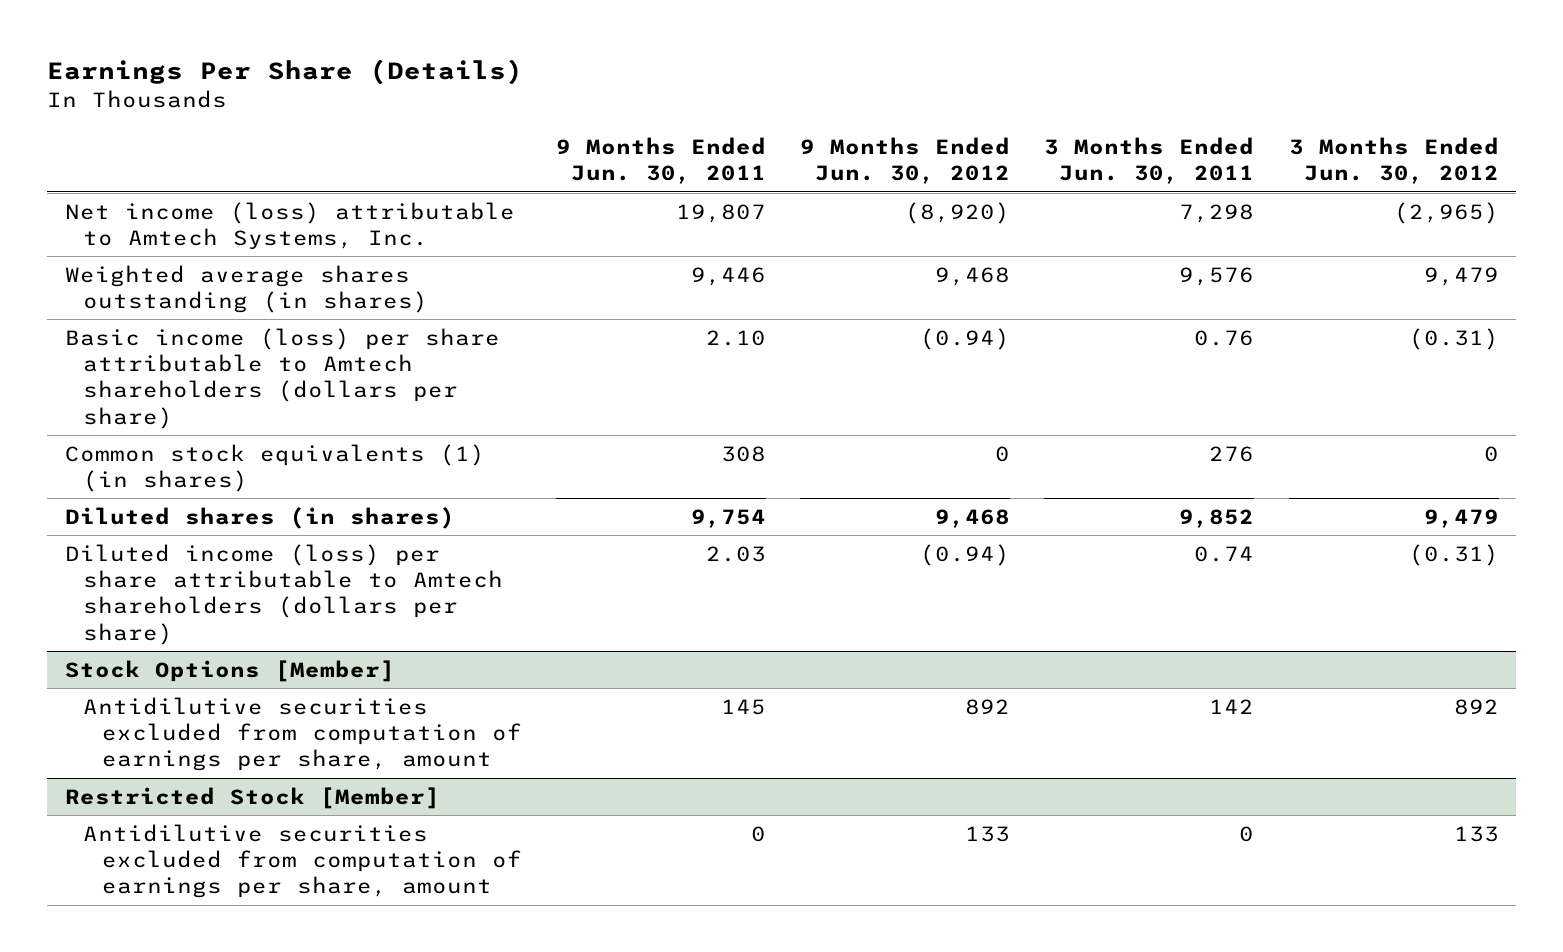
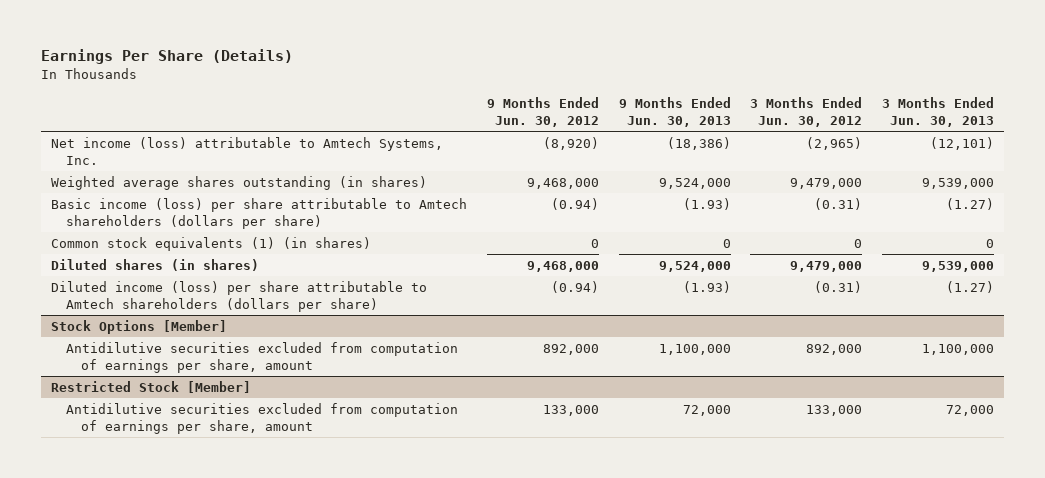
- | 9 Months Ended Jun. 30, 2011 | 9 Months Ended Jun. 30, 2012 | 3 Months Ended Jun. 30, 2011 | 3 Months Ended Jun. 30, 2012
+ | 9 Months Ended Jun. 30, 2012 | 9 Months Ended Jun. 30, 2013 | 3 Months Ended Jun. 30, 2012 | 3 Months Ended Jun. 30, 2013
- Weighted average shares outstanding (in shares) | 9,446 | 9,468 | 9,576 | 9,479
+ Weighted average shares outstanding (in shares) | 9,468,000 | 9,524,000 | 9,479,000 | 9,539,000
- Diluted shares (in shares) | 9,754 | 9,468 | 9,852 | 9,479
+ Diluted shares (in shares) | 9,468,000 | 9,524,000 | 9,479,000 | 9,539,000
@ Stock Options [Member]
- Antidilutive securities excluded from computation of earnings per share, amount | 145 | 892 | 142 | 892
+ Antidilutive securities excluded from computation of earnings per share, amount | 892,000 | 1,100,000 | 892,000 | 1,100,000
@ Restricted Stock [Member]
- Antidilutive securities excluded from computation of earnings per share, amount | 0 | 133 | 0 | 133
+ Antidilutive securities excluded from computation of earnings per share, amount | 133,000 | 72,000 | 133,000 | 72,000

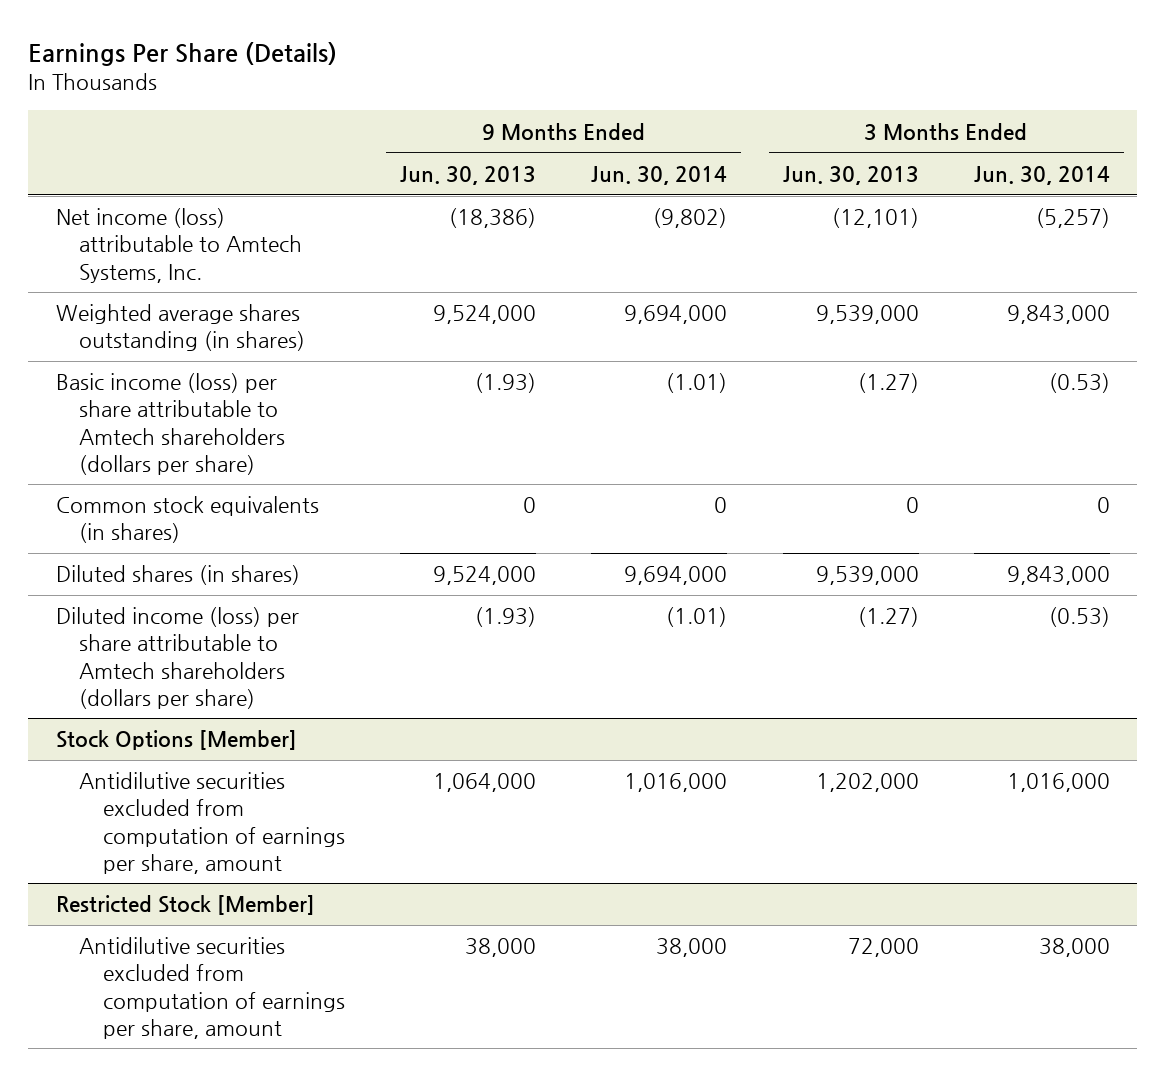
- | 9 Months Ended Jun. 30, 2012 | 9 Months Ended Jun. 30, 2013 | 3 Months Ended Jun. 30, 2012 | 3 Months Ended Jun. 30, 2013
+ | 9 Months Ended Jun. 30, 2013 | 9 Months Ended Jun. 30, 2014 | 3 Months Ended Jun. 30, 2013 | 3 Months Ended Jun. 30, 2014
- Common stock equivalents (1) (in shares) | 0 | 0 | 0 | 0
+ Common stock equivalents (in shares) | 0 | 0 | 0 | 0
@ Stock Options [Member]
- Antidilutive securities excluded from computation of earnings per share, amount | 892,000 | 1,100,000 | 892,000 | 1,100,000
+ Antidilutive securities excluded from computation of earnings per share, amount | 1,064,000 | 1,016,000 | 1,202,000 | 1,016,000
@ Restricted Stock [Member]
- Antidilutive securities excluded from computation of earnings per share, amount | 133,000 | 72,000 | 133,000 | 72,000
+ Antidilutive securities excluded from computation of earnings per share, amount | 38,000 | 38,000 | 72,000 | 38,000

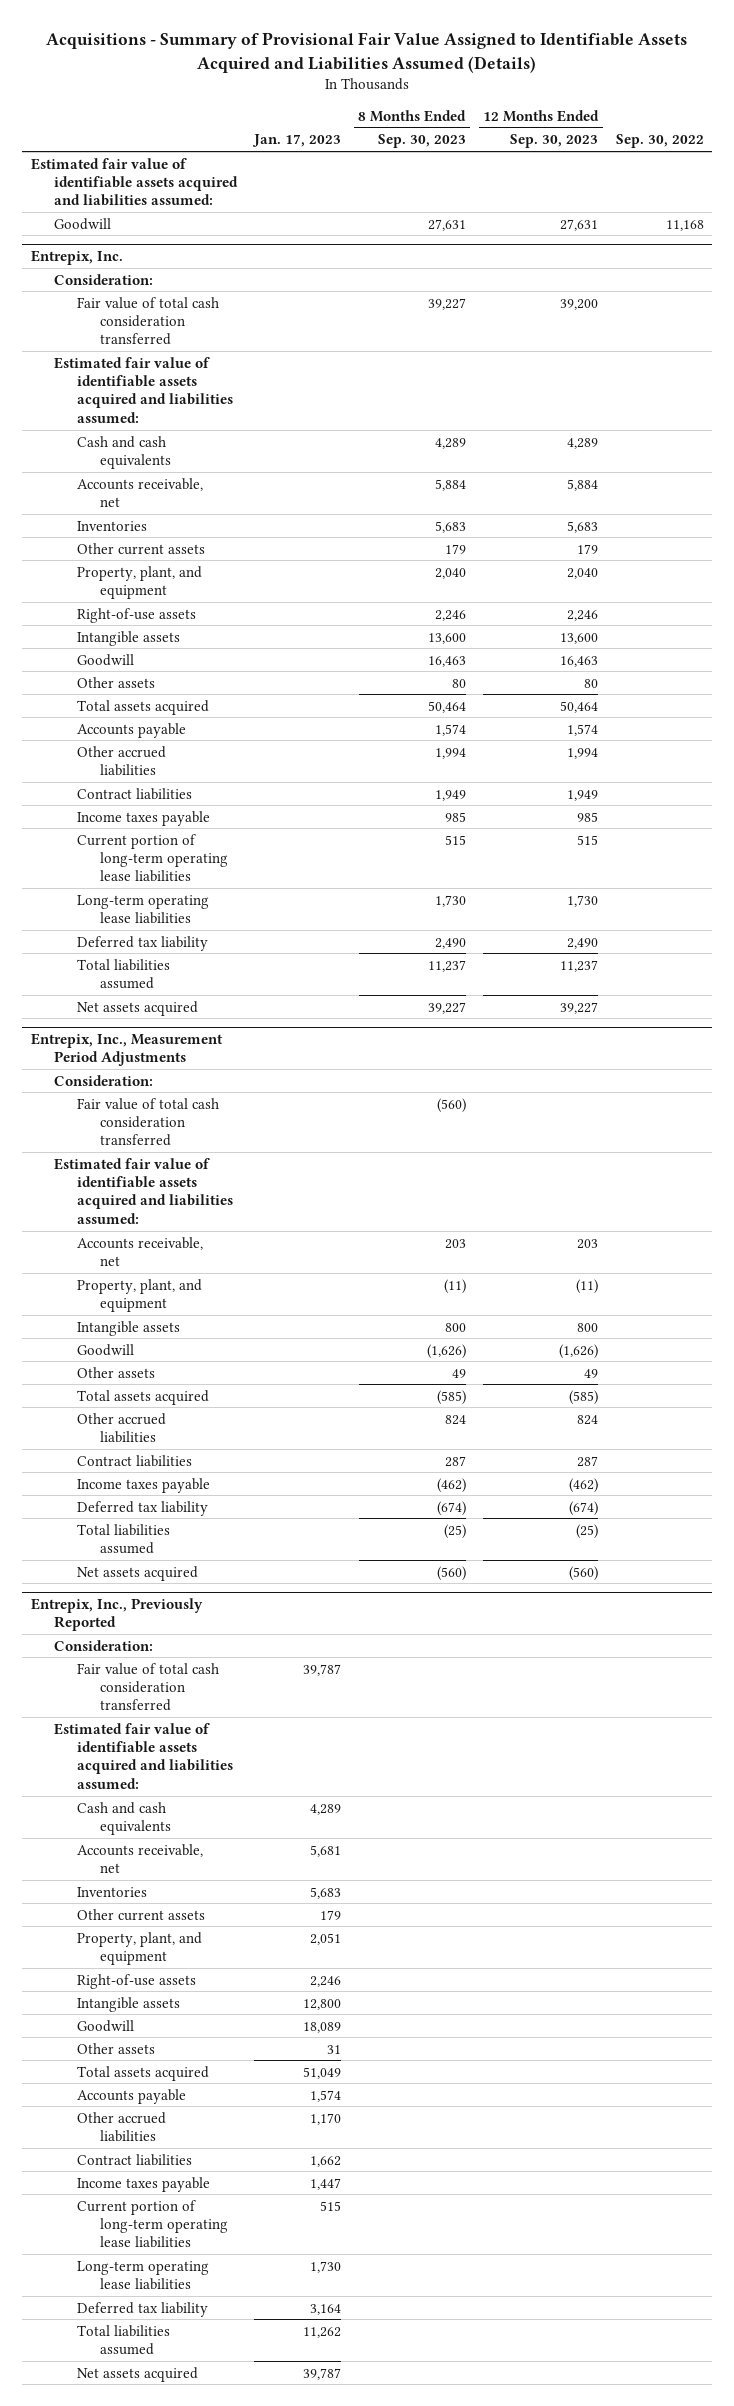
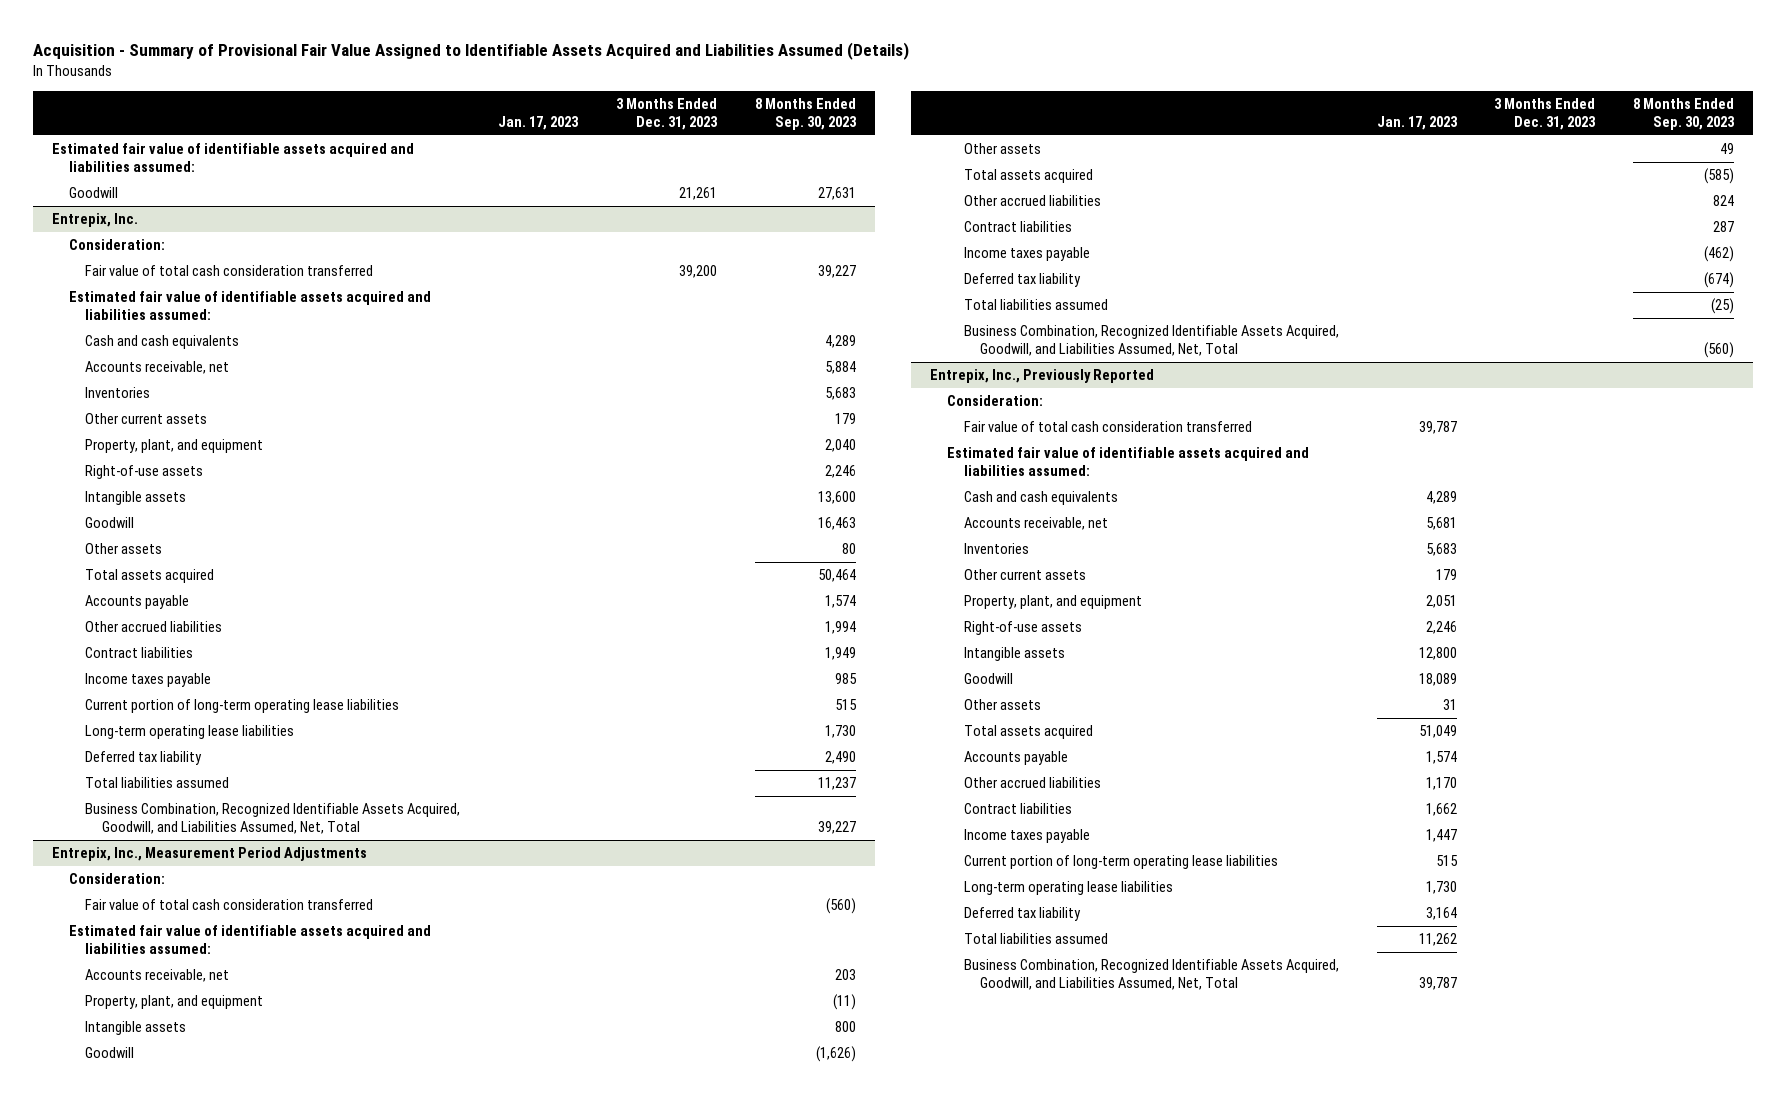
- Acquisitions - Summary of Provisional Fair Value Assigned to Identifiable Assets Acquired and Liabilities Assumed (Details)
+ Acquisition - Summary of Provisional Fair Value Assigned to Identifiable Assets Acquired and Liabilities Assumed (Details)
- | Jan. 17, 2023 | 8 Months Ended Sep. 30, 2023 | 12 Months Ended Sep. 30, 2023 | Sep. 30, 2022
+ | Jan. 17, 2023 | 3 Months Ended Dec. 31, 2023 | 8 Months Ended Sep. 30, 2023
@ Entrepix, Inc.
- Net assets acquired | | 39,227 | 39,227 |
+ Business Combination, Recognized Identifiable Assets Acquired, Goodwill, and Liabilities Assumed, Net, Total | | | 39,227
@ Entrepix, Inc., Measurement Period Adjustments
- Net assets acquired | | (560) | (560) |
+ Business Combination, Recognized Identifiable Assets Acquired, Goodwill, and Liabilities Assumed, Net, Total | | | (560)
@ Entrepix, Inc., Previously Reported
- Net assets acquired | 39,787 | | |
+ Business Combination, Recognized Identifiable Assets Acquired, Goodwill, and Liabilities Assumed, Net, Total | 39,787 | |

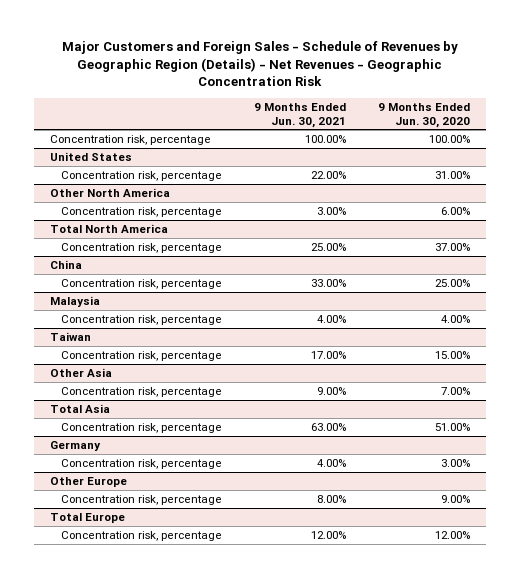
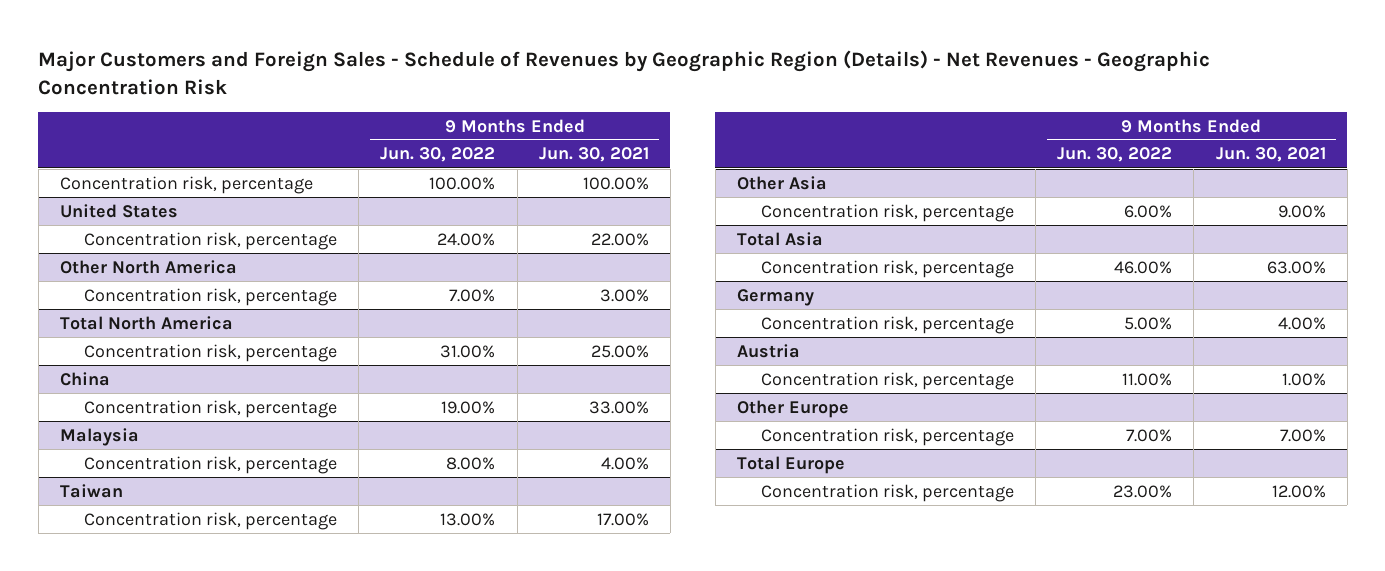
- | 9 Months Ended Jun. 30, 2021 | 9 Months Ended Jun. 30, 2020
+ | 9 Months Ended Jun. 30, 2022 | 9 Months Ended Jun. 30, 2021
+ Austria
+ Concentration risk, percentage | 11.00% | 1.00%
@ Other Europe
- Concentration risk, percentage | 8.00% | 9.00%
+ Concentration risk, percentage | 7.00% | 7.00%

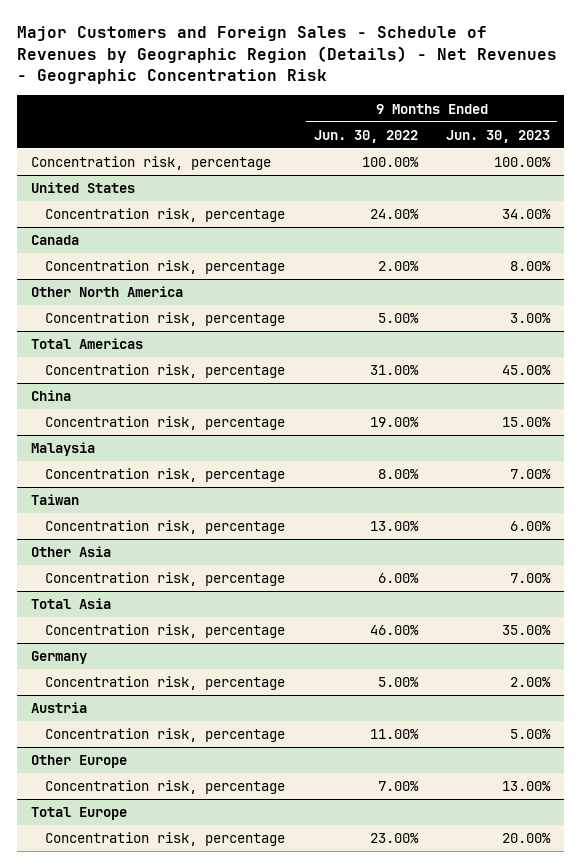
- | 9 Months Ended Jun. 30, 2022 | 9 Months Ended Jun. 30, 2021
+ | 9 Months Ended Jun. 30, 2022 | 9 Months Ended Jun. 30, 2023
+ Canada
+ Concentration risk, percentage | 2.00% | 8.00%
@ Other North America
- Concentration risk, percentage | 7.00% | 3.00%
- Total North America
@ Other North America
+ Concentration risk, percentage | 5.00% | 3.00%
+ Total Americas

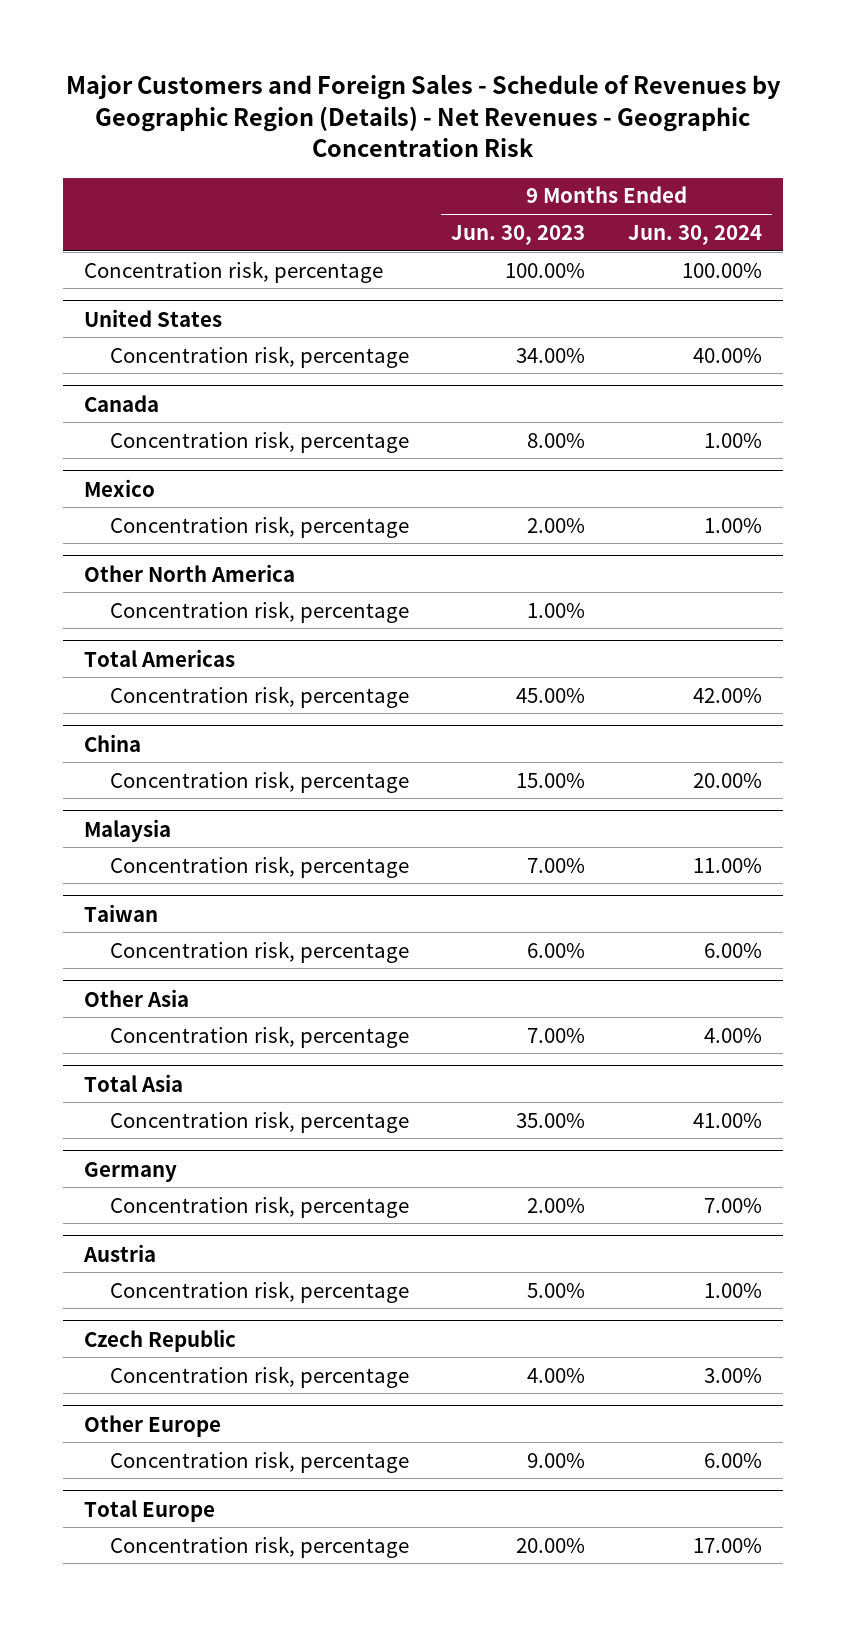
- | 9 Months Ended Jun. 30, 2022 | 9 Months Ended Jun. 30, 2023
+ | 9 Months Ended Jun. 30, 2023 | 9 Months Ended Jun. 30, 2024
+ Mexico
+ Concentration risk, percentage | 2.00% | 1.00%
@ Other North America
- Concentration risk, percentage | 5.00% | 3.00%
+ Concentration risk, percentage | 1.00% |
+ Czech Republic
+ Concentration risk, percentage | 4.00% | 3.00%
@ Other Europe
- Concentration risk, percentage | 7.00% | 13.00%
+ Concentration risk, percentage | 9.00% | 6.00%

